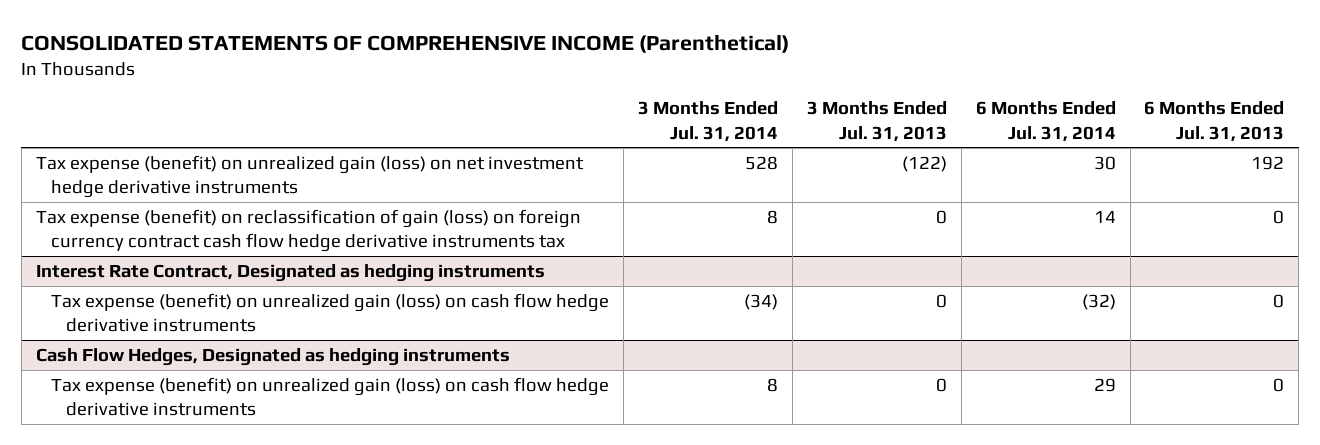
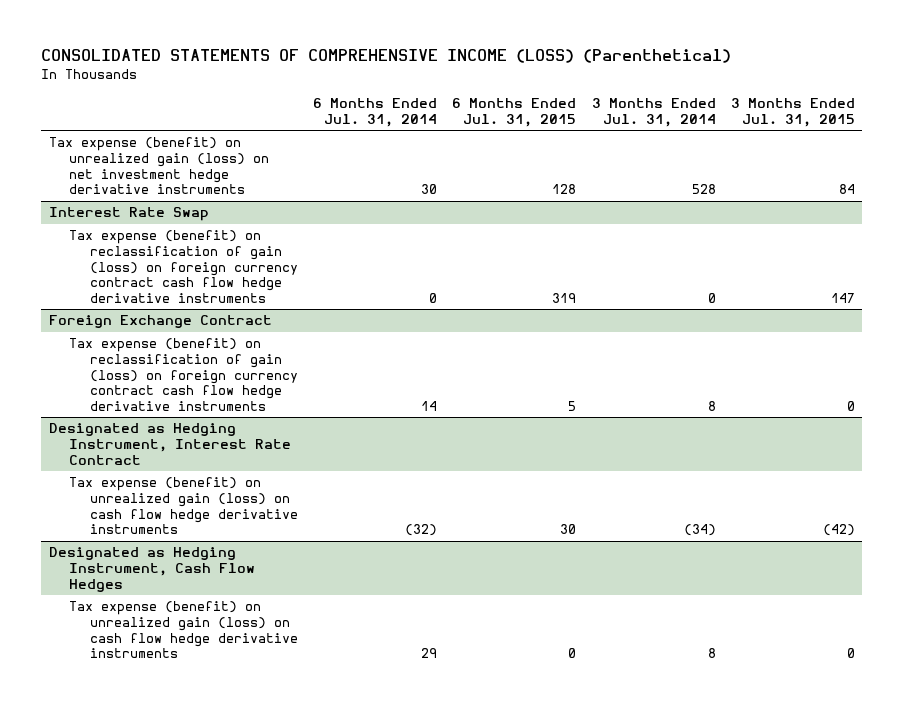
- CONSOLIDATED STATEMENTS OF COMPREHENSIVE INCOME (Parenthetical)
+ CONSOLIDATED STATEMENTS OF COMPREHENSIVE INCOME (LOSS) (Parenthetical)
- | 3 Months Ended Jul. 31, 2014 | 3 Months Ended Jul. 31, 2013 | 6 Months Ended Jul. 31, 2014 | 6 Months Ended Jul. 31, 2013
+ | 6 Months Ended Jul. 31, 2014 | 6 Months Ended Jul. 31, 2015 | 3 Months Ended Jul. 31, 2014 | 3 Months Ended Jul. 31, 2015
- Tax expense (benefit) on reclassification of gain (loss) on foreign currency contract cash flow hedge derivative instruments tax | 8 | 0 | 14 | 0
- Interest Rate Contract, Designated as hedging instruments
+ Interest Rate Swap
+ Tax expense (benefit) on reclassification of gain (loss) on foreign currency contract cash flow hedge derivative instruments | 0 | 319 | 0 | 147
+ Foreign Exchange Contract
+ Tax expense (benefit) on reclassification of gain (loss) on foreign currency contract cash flow hedge derivative instruments | 14 | 5 | 8 | 0
+ Designated as Hedging Instrument, Interest Rate Contract
- Cash Flow Hedges, Designated as hedging instruments
+ Designated as Hedging Instrument, Cash Flow Hedges

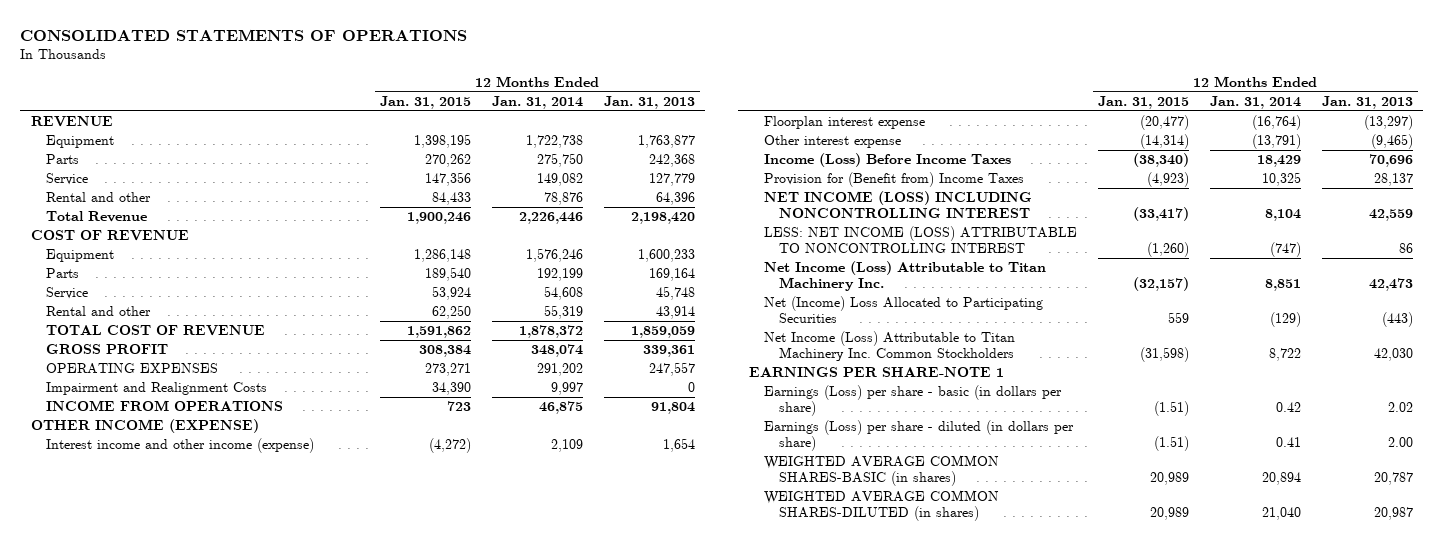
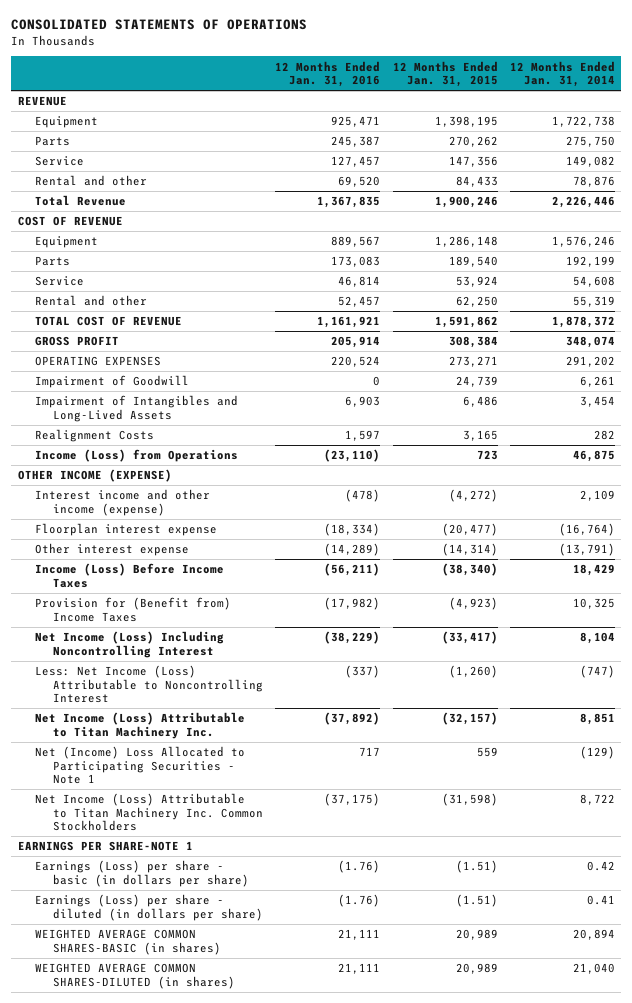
- | 12 Months Ended Jan. 31, 2015 | 12 Months Ended Jan. 31, 2014 | 12 Months Ended Jan. 31, 2013
+ | 12 Months Ended Jan. 31, 2016 | 12 Months Ended Jan. 31, 2015 | 12 Months Ended Jan. 31, 2014
- Impairment and Realignment Costs | 34,390 | 9,997 | 0
- INCOME FROM OPERATIONS | 723 | 46,875 | 91,804
+ Impairment of Goodwill | 0 | 24,739 | 6,261
+ Impairment of Intangibles and Long-Lived Assets | 6,903 | 6,486 | 3,454
+ Realignment Costs | 1,597 | 3,165 | 282
+ Income (Loss) from Operations | (23,110) | 723 | 46,875
- NET INCOME (LOSS) INCLUDING NONCONTROLLING INTEREST | (33,417) | 8,104 | 42,559
- LESS: NET INCOME (LOSS) ATTRIBUTABLE TO NONCONTROLLING INTEREST | (1,260) | (747) | 86
+ Net Income (Loss) Including Noncontrolling Interest | (38,229) | (33,417) | 8,104
+ Less: Net Income (Loss) Attributable to Noncontrolling Interest | (337) | (1,260) | (747)
- Net (Income) Loss Allocated to Participating Securities | 559 | (129) | (443)
+ Net (Income) Loss Allocated to Participating Securities - Note 1 | 717 | 559 | (129)

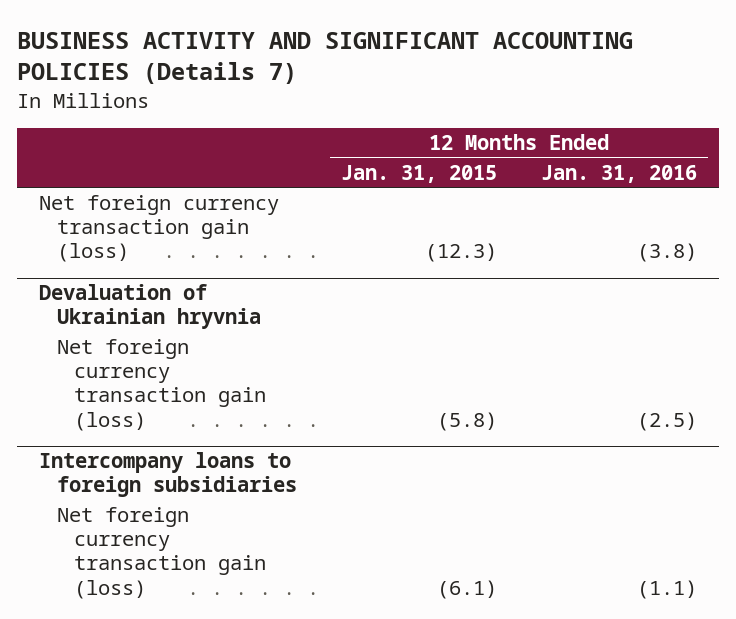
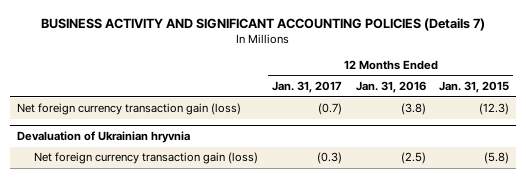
- | 12 Months Ended Jan. 31, 2015 | 12 Months Ended Jan. 31, 2016
+ | 12 Months Ended Jan. 31, 2017 | 12 Months Ended Jan. 31, 2016 | 12 Months Ended Jan. 31, 2015
- Intercompany loans to foreign subsidiaries
- Net foreign currency transaction gain (loss) | (6.1) | (1.1)

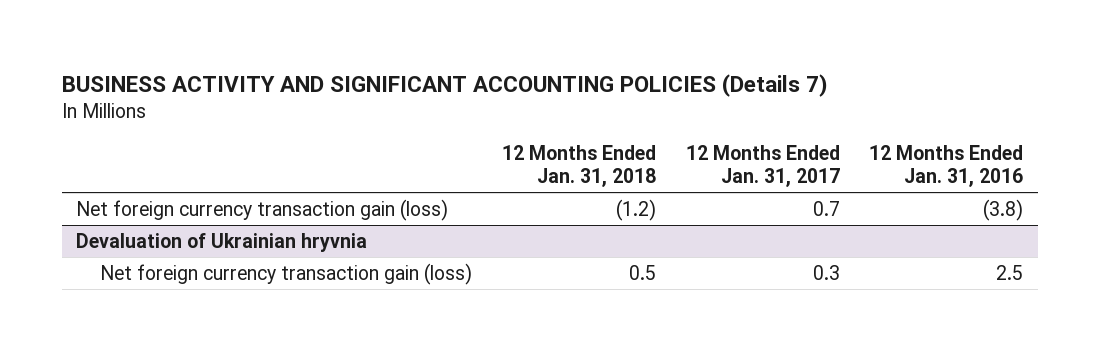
- | 12 Months Ended Jan. 31, 2017 | 12 Months Ended Jan. 31, 2016 | 12 Months Ended Jan. 31, 2015
+ | 12 Months Ended Jan. 31, 2018 | 12 Months Ended Jan. 31, 2017 | 12 Months Ended Jan. 31, 2016
- Net foreign currency transaction gain (loss) | (0.7) | (3.8) | (12.3)
+ Net foreign currency transaction gain (loss) | (1.2) | 0.7 | (3.8)
@ Devaluation of Ukrainian hryvnia
- Net foreign currency transaction gain (loss) | (0.3) | (2.5) | (5.8)
+ Net foreign currency transaction gain (loss) | 0.5 | 0.3 | 2.5

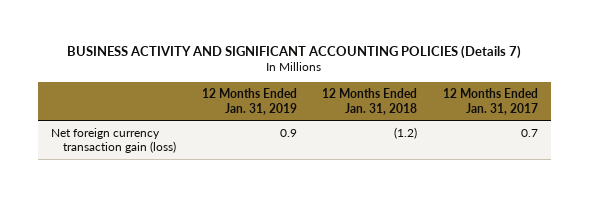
- | 12 Months Ended Jan. 31, 2018 | 12 Months Ended Jan. 31, 2017 | 12 Months Ended Jan. 31, 2016
+ | 12 Months Ended Jan. 31, 2019 | 12 Months Ended Jan. 31, 2018 | 12 Months Ended Jan. 31, 2017
- Devaluation of Ukrainian hryvnia
- Net foreign currency transaction gain (loss) | 0.5 | 0.3 | 2.5

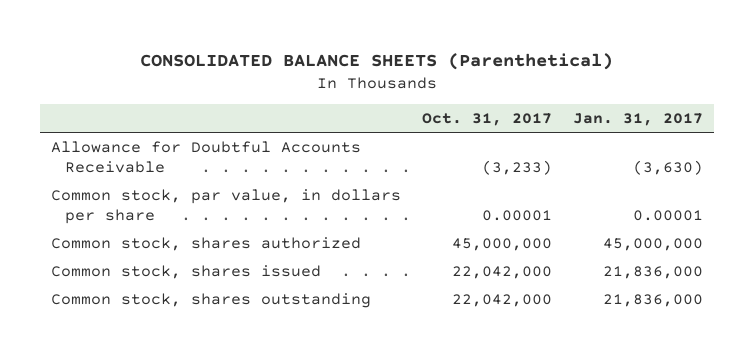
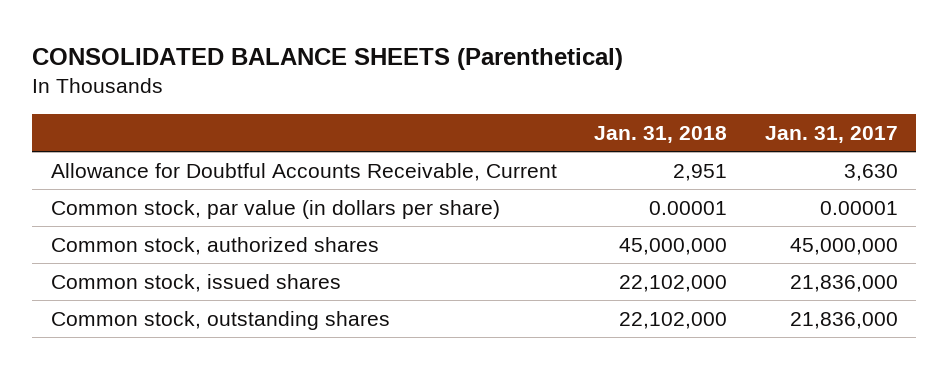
- | Oct. 31, 2017 | Jan. 31, 2017
+ | Jan. 31, 2018 | Jan. 31, 2017
- Allowance for Doubtful Accounts Receivable | (3,233) | (3,630)
- Common stock, par value, in dollars per share | 0.00001 | 0.00001
- Common stock, shares authorized | 45,000,000 | 45,000,000
- Common stock, shares issued | 22,042,000 | 21,836,000
- Common stock, shares outstanding | 22,042,000 | 21,836,000
+ Allowance for Doubtful Accounts Receivable, Current | 2,951 | 3,630
+ Common stock, par value (in dollars per share) | 0.00001 | 0.00001
+ Common stock, authorized shares | 45,000,000 | 45,000,000
+ Common stock, issued shares | 22,102,000 | 21,836,000
+ Common stock, outstanding shares | 22,102,000 | 21,836,000

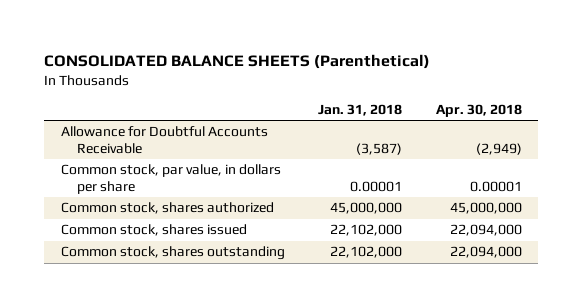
- | Jan. 31, 2018 | Jan. 31, 2017
+ | Jan. 31, 2018 | Apr. 30, 2018
- Allowance for Doubtful Accounts Receivable, Current | 2,951 | 3,630
- Common stock, par value (in dollars per share) | 0.00001 | 0.00001
- Common stock, authorized shares | 45,000,000 | 45,000,000
- Common stock, issued shares | 22,102,000 | 21,836,000
- Common stock, outstanding shares | 22,102,000 | 21,836,000
+ Allowance for Doubtful Accounts Receivable | (3,587) | (2,949)
+ Common stock, par value, in dollars per share | 0.00001 | 0.00001
+ Common stock, shares authorized | 45,000,000 | 45,000,000
+ Common stock, shares issued | 22,102,000 | 22,094,000
+ Common stock, shares outstanding | 22,102,000 | 22,094,000

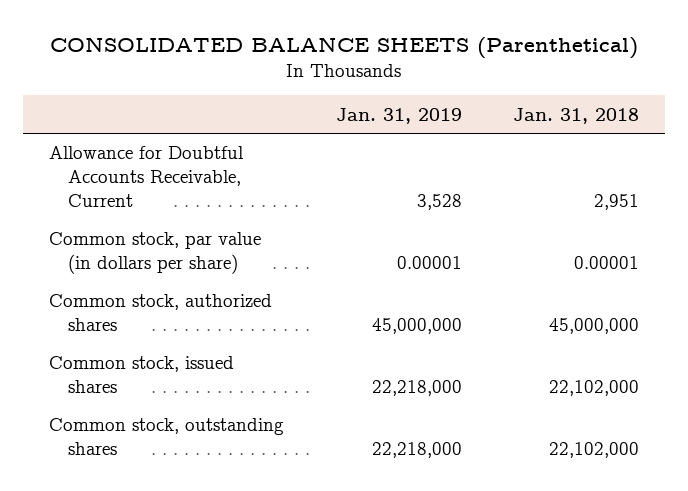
- | Jan. 31, 2018 | Apr. 30, 2018
+ | Jan. 31, 2019 | Jan. 31, 2018
- Allowance for Doubtful Accounts Receivable | (3,587) | (2,949)
- Common stock, par value, in dollars per share | 0.00001 | 0.00001
- Common stock, shares authorized | 45,000,000 | 45,000,000
- Common stock, shares issued | 22,102,000 | 22,094,000
- Common stock, shares outstanding | 22,102,000 | 22,094,000
+ Allowance for Doubtful Accounts Receivable, Current | 3,528 | 2,951
+ Common stock, par value (in dollars per share) | 0.00001 | 0.00001
+ Common stock, authorized shares | 45,000,000 | 45,000,000
+ Common stock, issued shares | 22,218,000 | 22,102,000
+ Common stock, outstanding shares | 22,218,000 | 22,102,000

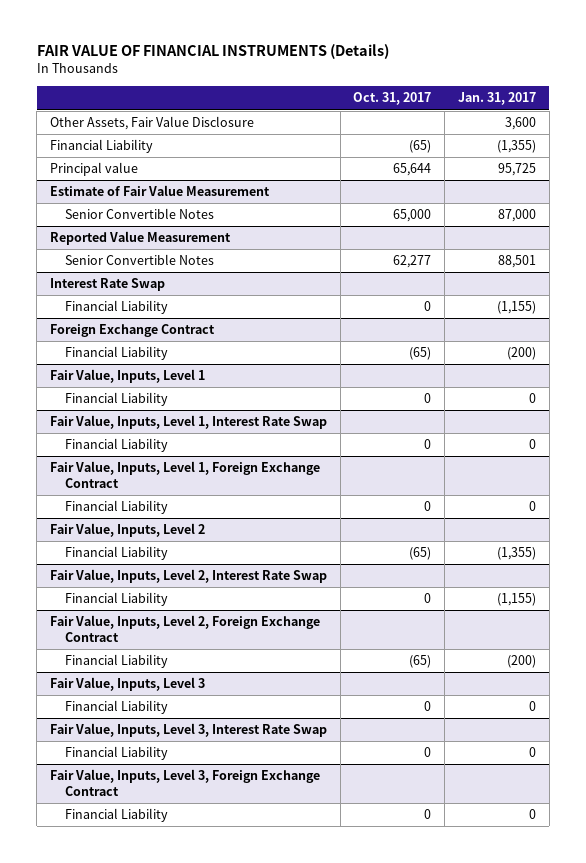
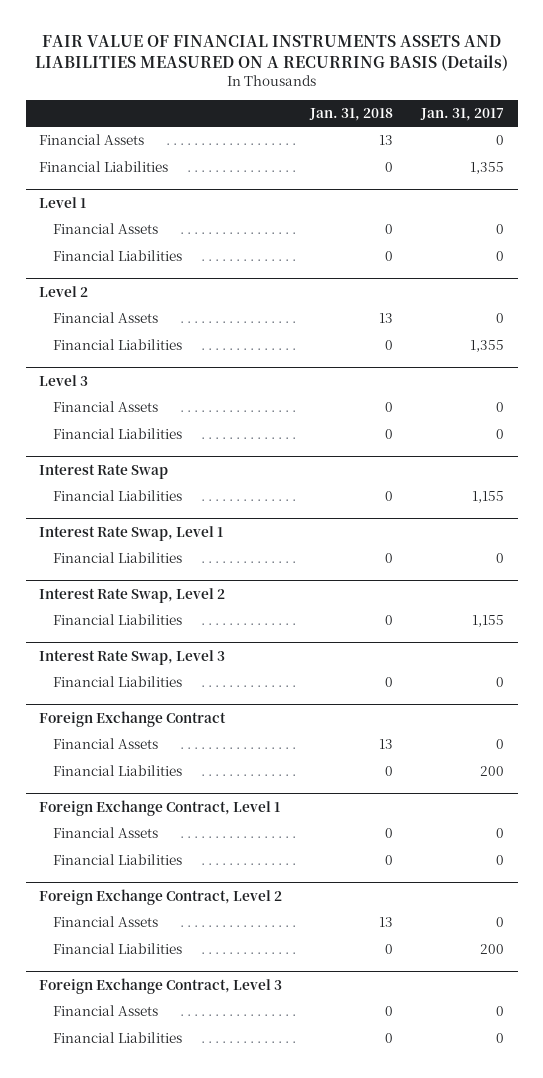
- FAIR VALUE OF FINANCIAL INSTRUMENTS (Details)
+ FAIR VALUE OF FINANCIAL INSTRUMENTS ASSETS AND LIABILITIES MEASURED ON A RECURRING BASIS (Details)
- | Oct. 31, 2017 | Jan. 31, 2017
+ | Jan. 31, 2018 | Jan. 31, 2017
- Other Assets, Fair Value Disclosure | | 3,600
- Financial Liability | (65) | (1,355)
- Principal value | 65,644 | 95,725
- Estimate of Fair Value Measurement
- Senior Convertible Notes | 65,000 | 87,000
- Reported Value Measurement
- Senior Convertible Notes | 62,277 | 88,501
+ Financial Assets | 13 | 0
+ Financial Liabilities | 0 | 1,355
+ Level 1
+ Financial Assets | 0 | 0
+ Financial Liabilities | 0 | 0
+ Level 2
+ Financial Assets | 13 | 0
+ Financial Liabilities | 0 | 1,355
+ Level 3
+ Financial Assets | 0 | 0
+ Financial Liabilities | 0 | 0
@ Interest Rate Swap
- Financial Liability | 0 | (1,155)
+ Financial Liabilities | 0 | 1,155
+ Interest Rate Swap, Level 1
+ Financial Liabilities | 0 | 0
+ Interest Rate Swap, Level 2
+ Financial Liabilities | 0 | 1,155
+ Interest Rate Swap, Level 3
+ Financial Liabilities | 0 | 0
@ Foreign Exchange Contract
- Financial Liability | (65) | (200)
- Fair Value, Inputs, Level 1
- Financial Liability | 0 | 0
- Fair Value, Inputs, Level 1, Interest Rate Swap
- Financial Liability | 0 | 0
- Fair Value, Inputs, Level 1, Foreign Exchange Contract
- Financial Liability | 0 | 0
- Fair Value, Inputs, Level 2
- Financial Liability | (65) | (1,355)
- Fair Value, Inputs, Level 2, Interest Rate Swap
- Financial Liability | 0 | (1,155)
- Fair Value, Inputs, Level 2, Foreign Exchange Contract
- Financial Liability | (65) | (200)
- Fair Value, Inputs, Level 3
- Financial Liability | 0 | 0
- Fair Value, Inputs, Level 3, Interest Rate Swap
- Financial Liability | 0 | 0
- Fair Value, Inputs, Level 3, Foreign Exchange Contract
- Financial Liability | 0 | 0
@ Foreign Exchange Contract
+ Financial Assets | 13 | 0
+ Financial Liabilities | 0 | 200
+ Foreign Exchange Contract, Level 1
+ Financial Assets | 0 | 0
+ Financial Liabilities | 0 | 0
+ Foreign Exchange Contract, Level 2
+ Financial Assets | 13 | 0
+ Financial Liabilities | 0 | 200
+ Foreign Exchange Contract, Level 3
+ Financial Assets | 0 | 0
+ Financial Liabilities | 0 | 0

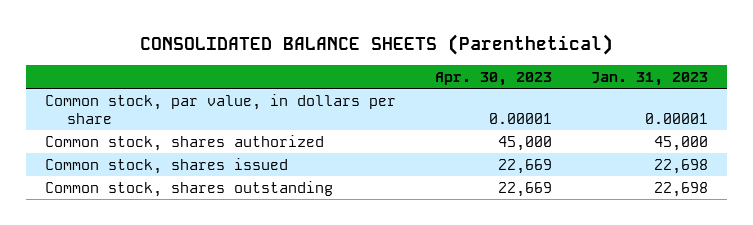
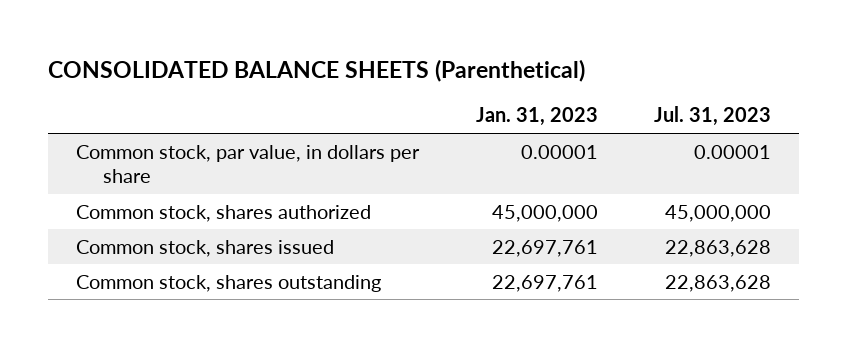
- | Apr. 30, 2023 | Jan. 31, 2023
+ | Jan. 31, 2023 | Jul. 31, 2023
- Common stock, shares authorized | 45,000 | 45,000
- Common stock, shares issued | 22,669 | 22,698
- Common stock, shares outstanding | 22,669 | 22,698
+ Common stock, shares authorized | 45,000,000 | 45,000,000
+ Common stock, shares issued | 22,697,761 | 22,863,628
+ Common stock, shares outstanding | 22,697,761 | 22,863,628

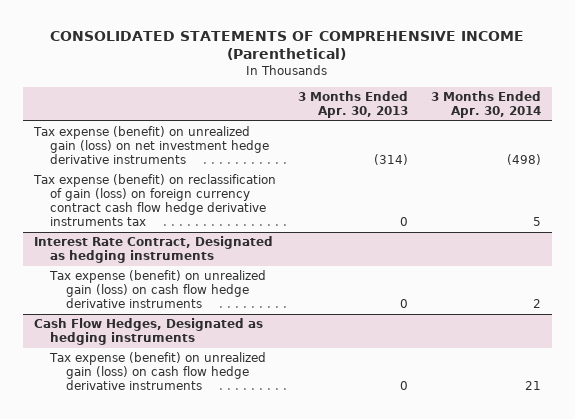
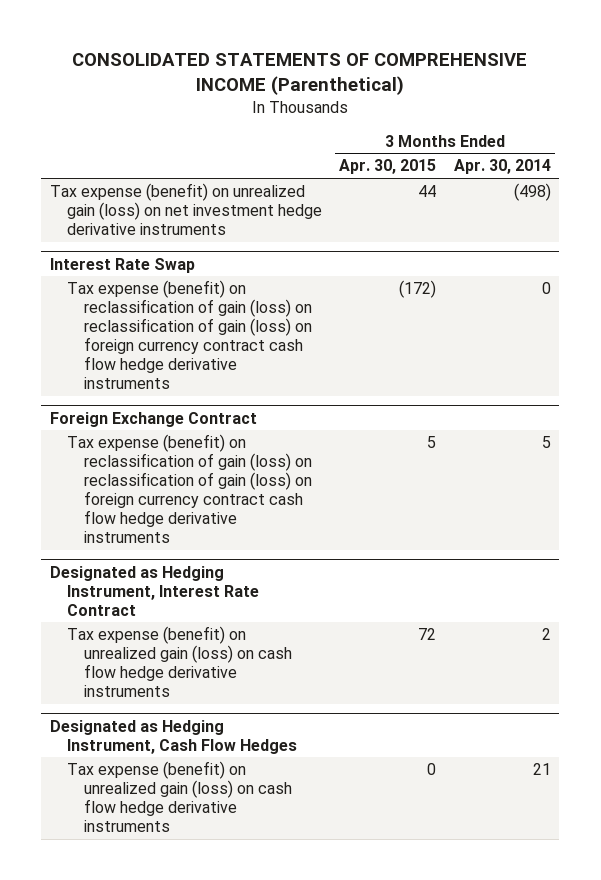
- | 3 Months Ended Apr. 30, 2013 | 3 Months Ended Apr. 30, 2014
+ | 3 Months Ended Apr. 30, 2015 | 3 Months Ended Apr. 30, 2014
- Tax expense (benefit) on reclassification of gain (loss) on foreign currency contract cash flow hedge derivative instruments tax | 0 | 5
- Interest Rate Contract, Designated as hedging instruments
+ Interest Rate Swap
+ Tax expense (benefit) on reclassification of gain (loss) on reclassification of gain (loss) on foreign currency contract cash flow hedge derivative instruments | (172) | 0
+ Foreign Exchange Contract
+ Tax expense (benefit) on reclassification of gain (loss) on reclassification of gain (loss) on foreign currency contract cash flow hedge derivative instruments | 5 | 5
+ Designated as Hedging Instrument, Interest Rate Contract
- Cash Flow Hedges, Designated as hedging instruments
+ Designated as Hedging Instrument, Cash Flow Hedges

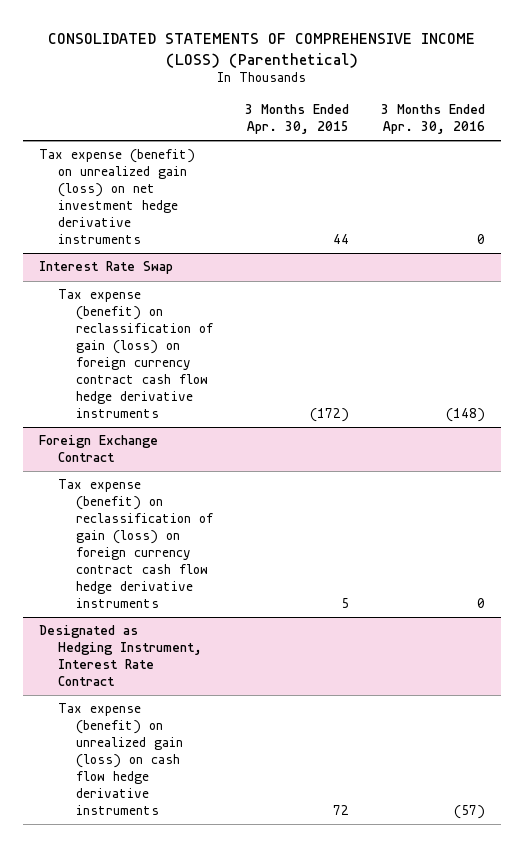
- CONSOLIDATED STATEMENTS OF COMPREHENSIVE INCOME (Parenthetical)
+ CONSOLIDATED STATEMENTS OF COMPREHENSIVE INCOME (LOSS) (Parenthetical)
- | 3 Months Ended Apr. 30, 2015 | 3 Months Ended Apr. 30, 2014
+ | 3 Months Ended Apr. 30, 2015 | 3 Months Ended Apr. 30, 2016
@ Interest Rate Swap
- Tax expense (benefit) on reclassification of gain (loss) on reclassification of gain (loss) on foreign currency contract cash flow hedge derivative instruments | (172) | 0
+ Tax expense (benefit) on reclassification of gain (loss) on foreign currency contract cash flow hedge derivative instruments | (172) | (148)
@ Foreign Exchange Contract
- Tax expense (benefit) on reclassification of gain (loss) on reclassification of gain (loss) on foreign currency contract cash flow hedge derivative instruments | 5 | 5
+ Tax expense (benefit) on reclassification of gain (loss) on foreign currency contract cash flow hedge derivative instruments | 5 | 0
- Designated as Hedging Instrument, Cash Flow Hedges
- Tax expense (benefit) on unrealized gain (loss) on cash flow hedge derivative instruments | 0 | 21

